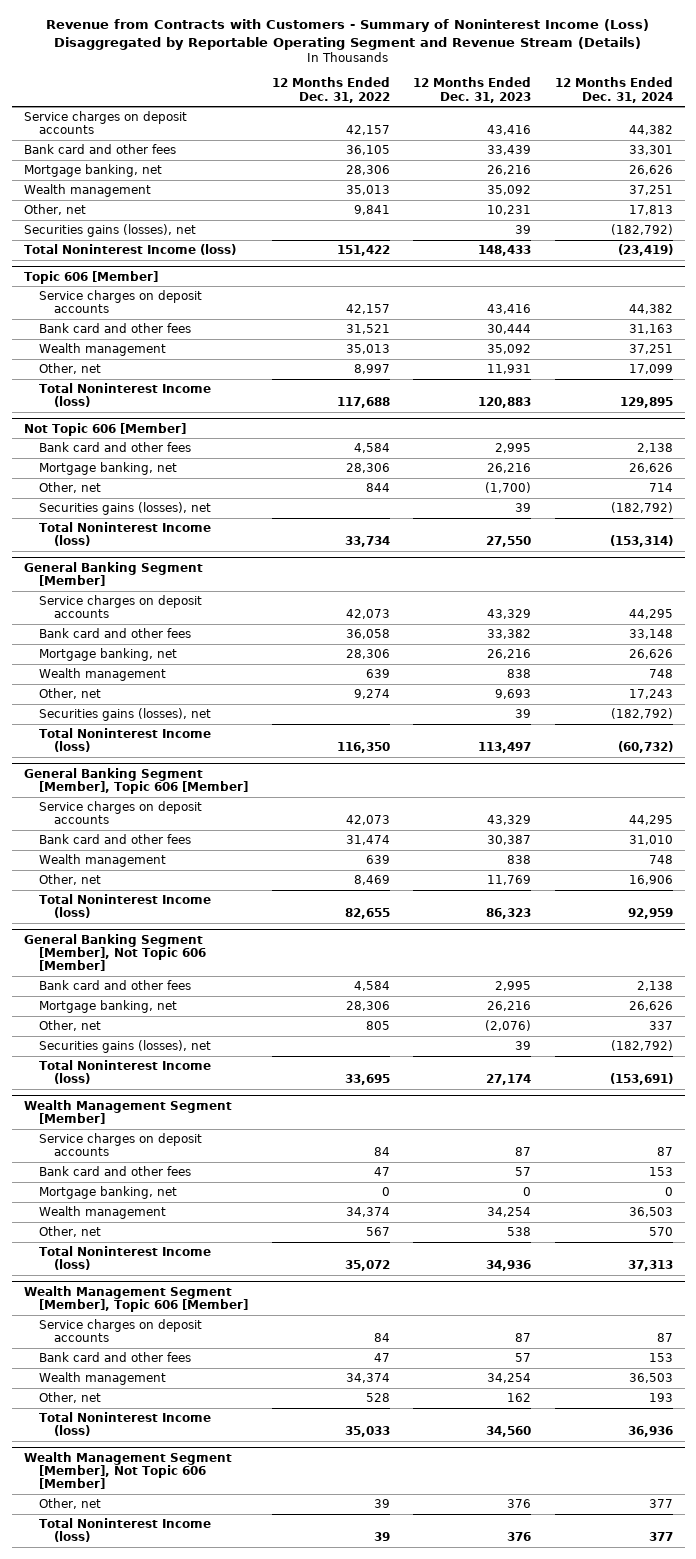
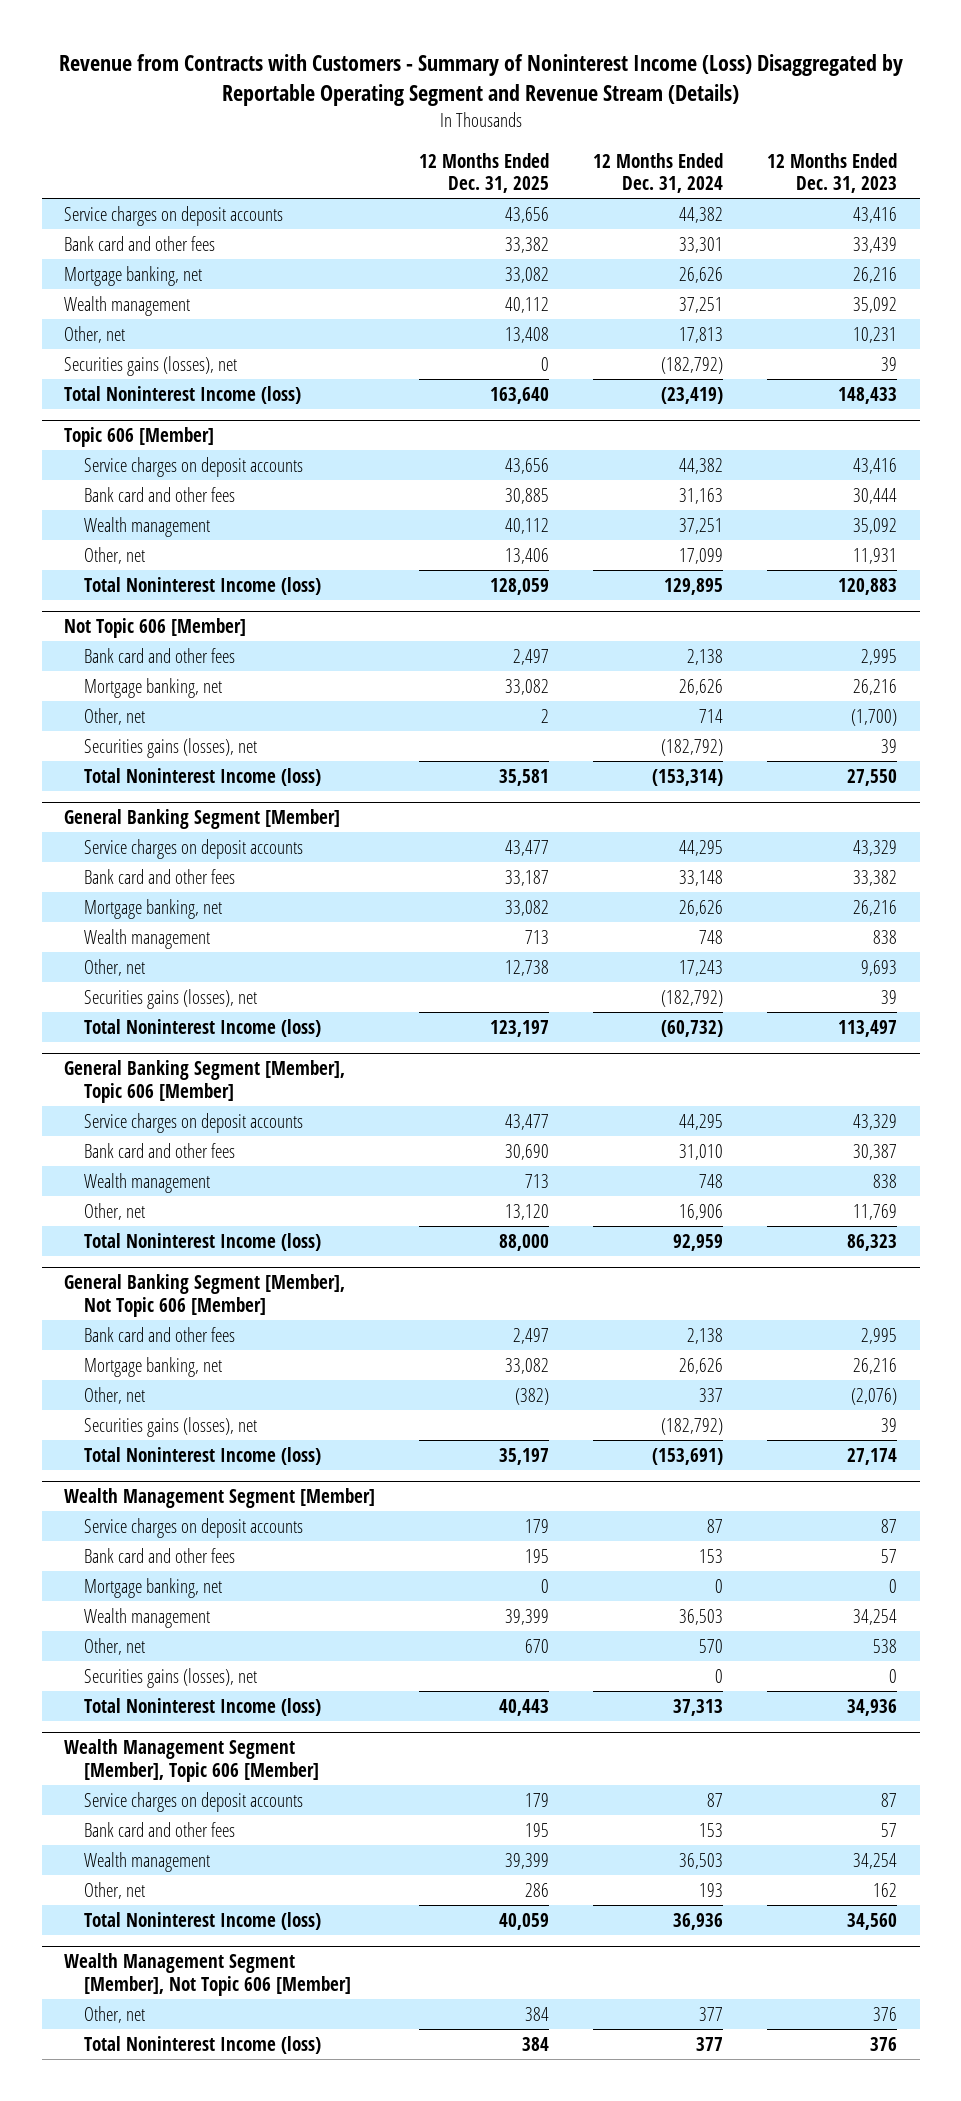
- | 12 Months Ended Dec. 31, 2022 | 12 Months Ended Dec. 31, 2023 | 12 Months Ended Dec. 31, 2024
+ | 12 Months Ended Dec. 31, 2025 | 12 Months Ended Dec. 31, 2024 | 12 Months Ended Dec. 31, 2023
@ Wealth Management Segment [Member]
+ Securities gains (losses), net | | 0 | 0

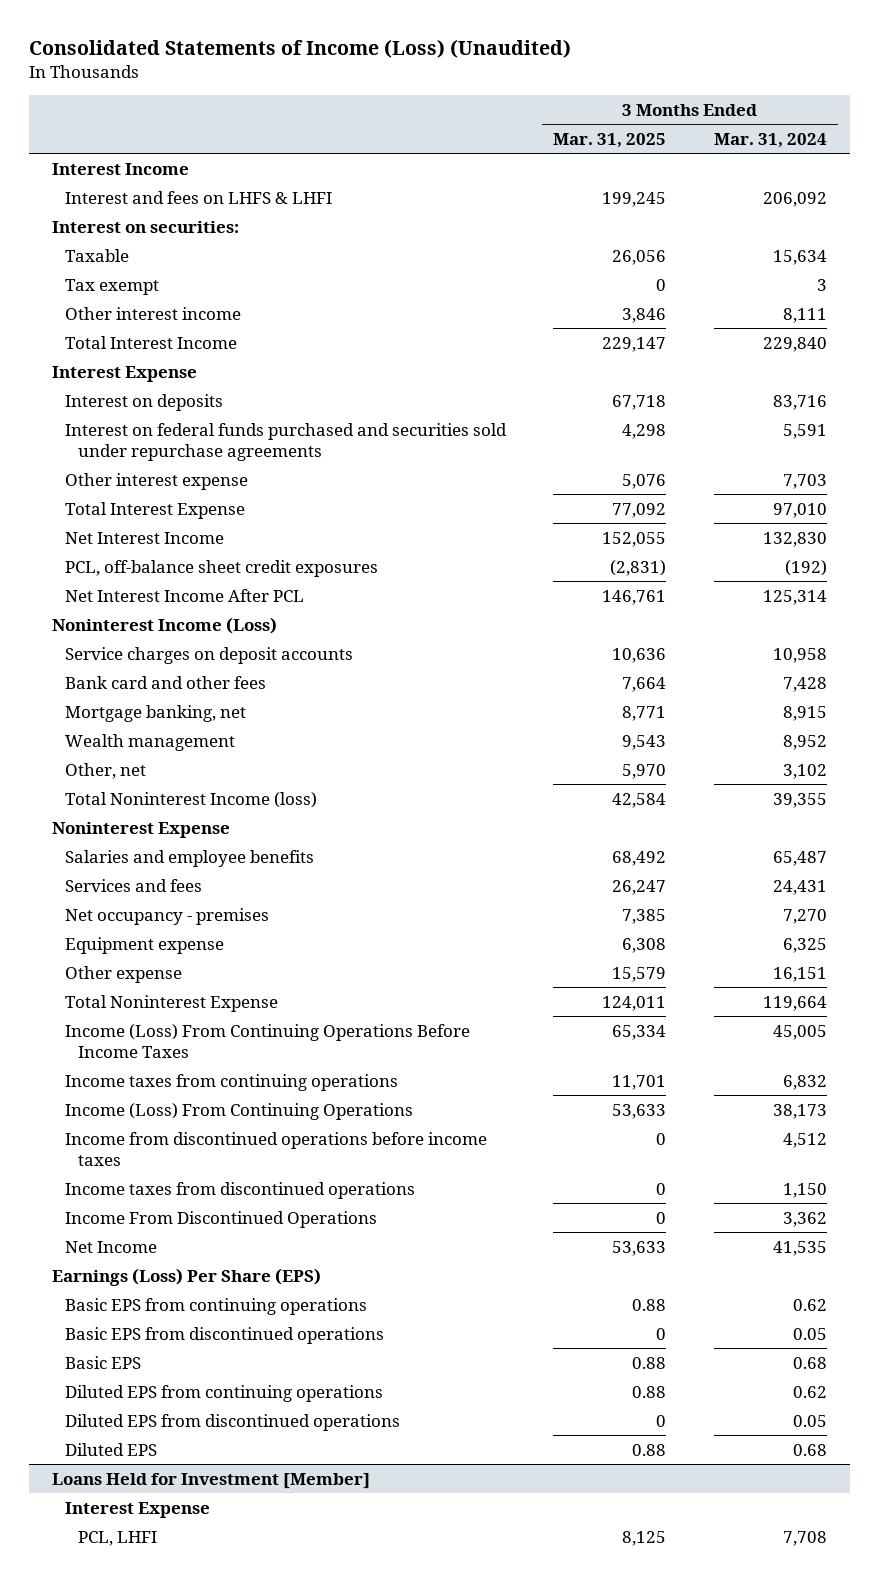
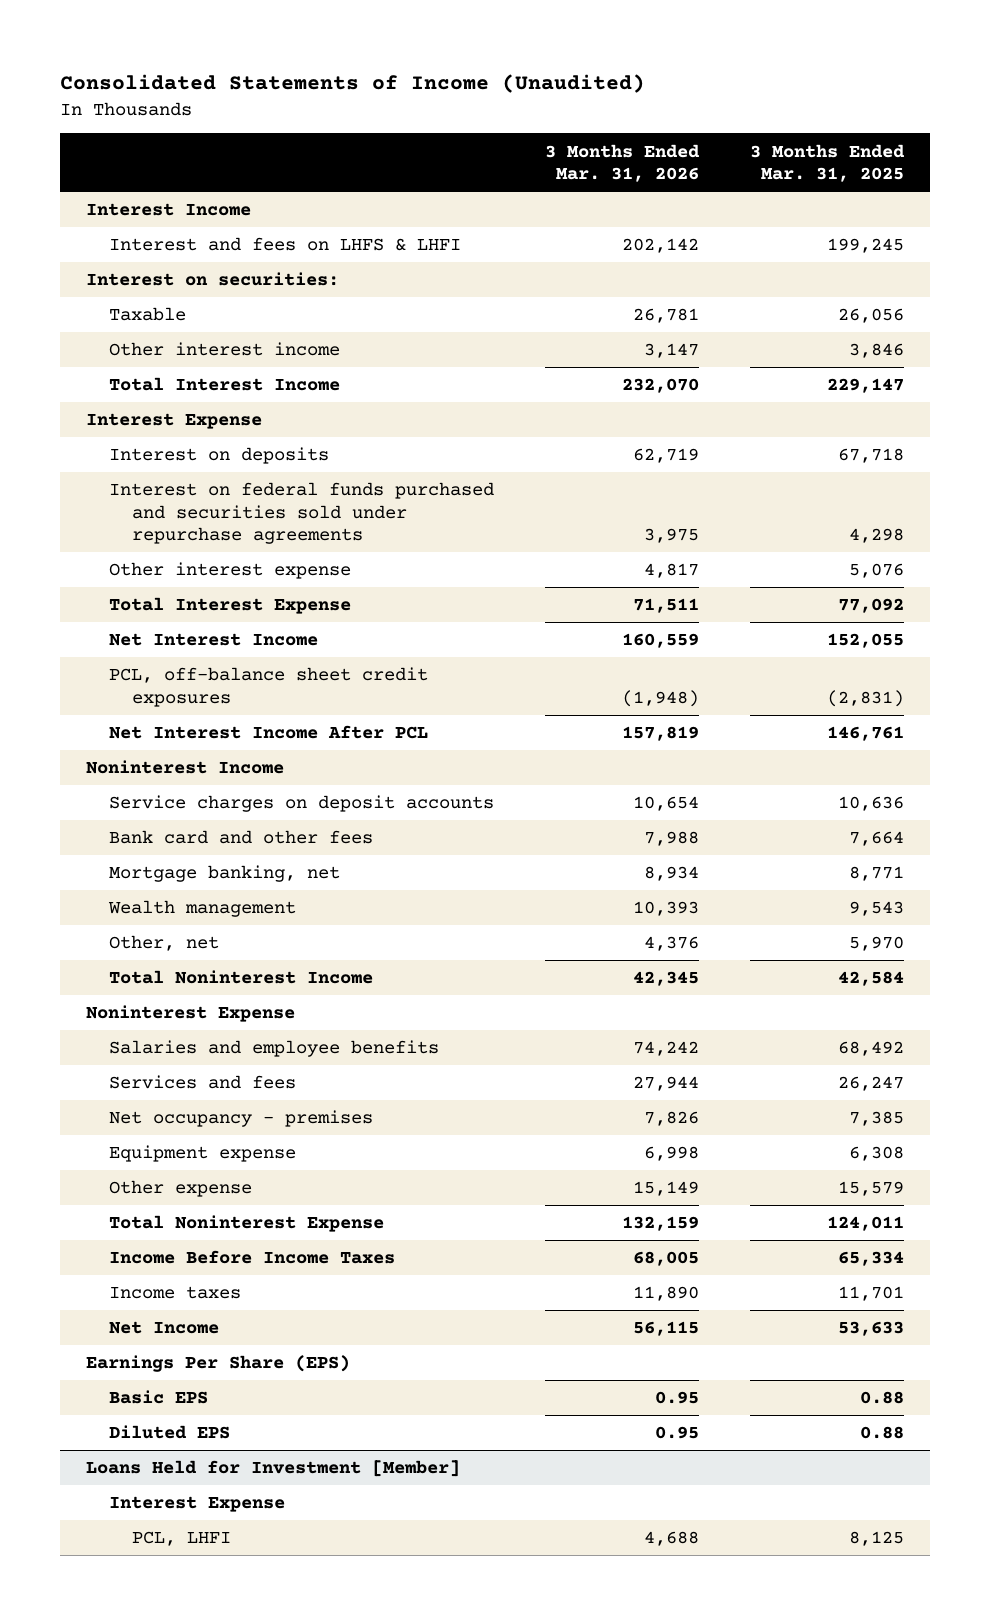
- Consolidated Statements of Income (Loss) (Unaudited)
+ Consolidated Statements of Income (Unaudited)
- | 3 Months Ended Mar. 31, 2025 | 3 Months Ended Mar. 31, 2024
+ | 3 Months Ended Mar. 31, 2026 | 3 Months Ended Mar. 31, 2025
- Tax exempt | 0 | 3
- Noninterest Income (Loss)
+ Noninterest Income
- Total Noninterest Income (loss) | 42,584 | 39,355
+ Total Noninterest Income | 42,345 | 42,584
- Income (Loss) From Continuing Operations Before Income Taxes | 65,334 | 45,005
- Income taxes from continuing operations | 11,701 | 6,832
- Income (Loss) From Continuing Operations | 53,633 | 38,173
- Income from discontinued operations before income taxes | 0 | 4,512
- Income taxes from discontinued operations | 0 | 1,150
- Income From Discontinued Operations | 0 | 3,362
+ Income Before Income Taxes | 68,005 | 65,334
+ Income taxes | 11,890 | 11,701
- Earnings (Loss) Per Share (EPS)
- Basic EPS from continuing operations | 0.88 | 0.62
- Basic EPS from discontinued operations | 0 | 0.05
+ Earnings Per Share (EPS)
- Diluted EPS from continuing operations | 0.88 | 0.62
- Diluted EPS from discontinued operations | 0 | 0.05

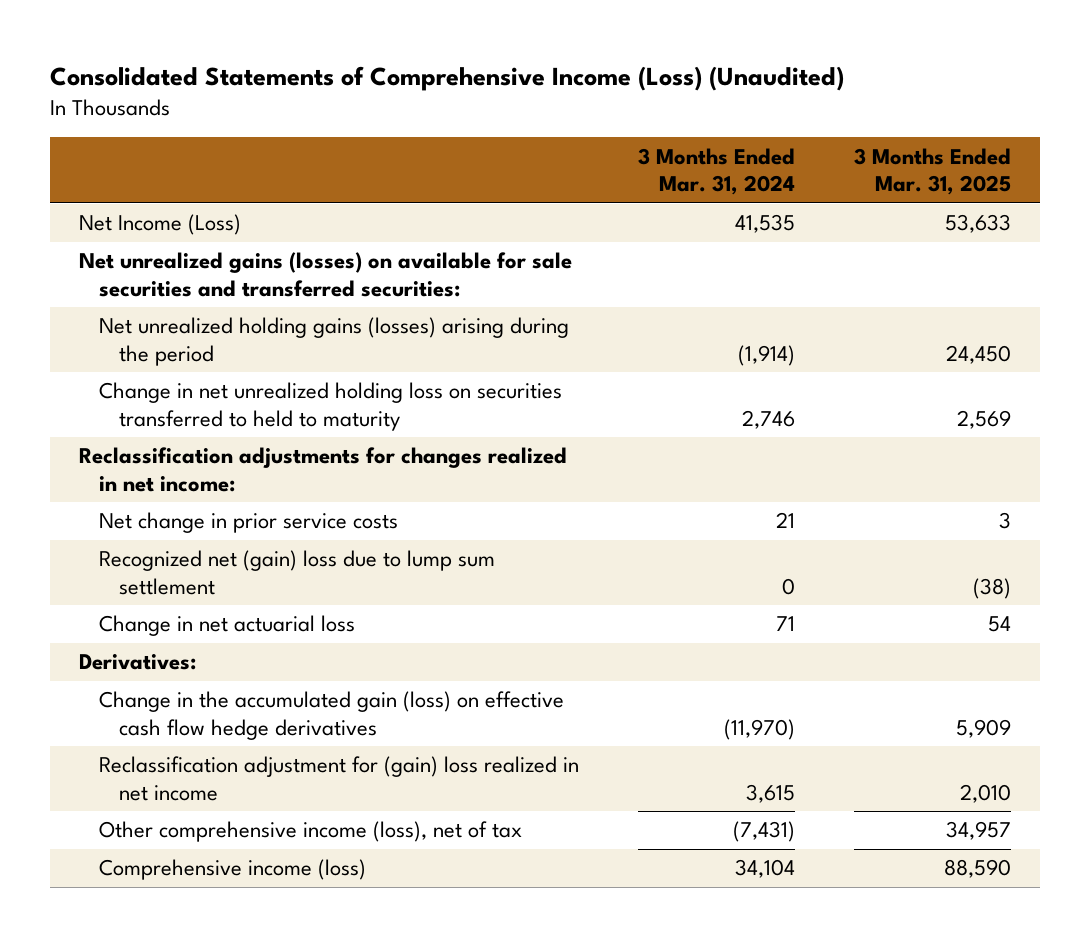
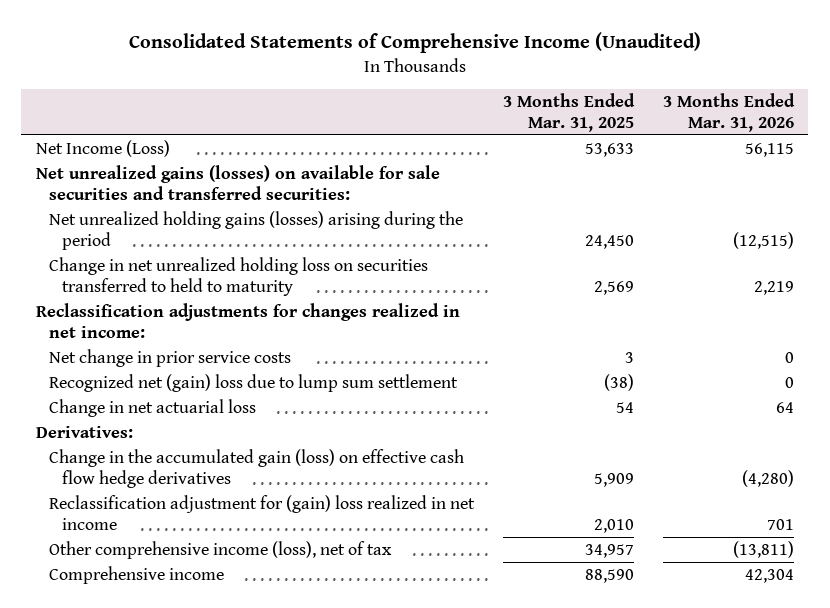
- Consolidated Statements of Comprehensive Income (Loss) (Unaudited)
+ Consolidated Statements of Comprehensive Income (Unaudited)
- | 3 Months Ended Mar. 31, 2024 | 3 Months Ended Mar. 31, 2025
+ | 3 Months Ended Mar. 31, 2025 | 3 Months Ended Mar. 31, 2026
- Comprehensive income (loss) | 34,104 | 88,590
+ Comprehensive income | 88,590 | 42,304

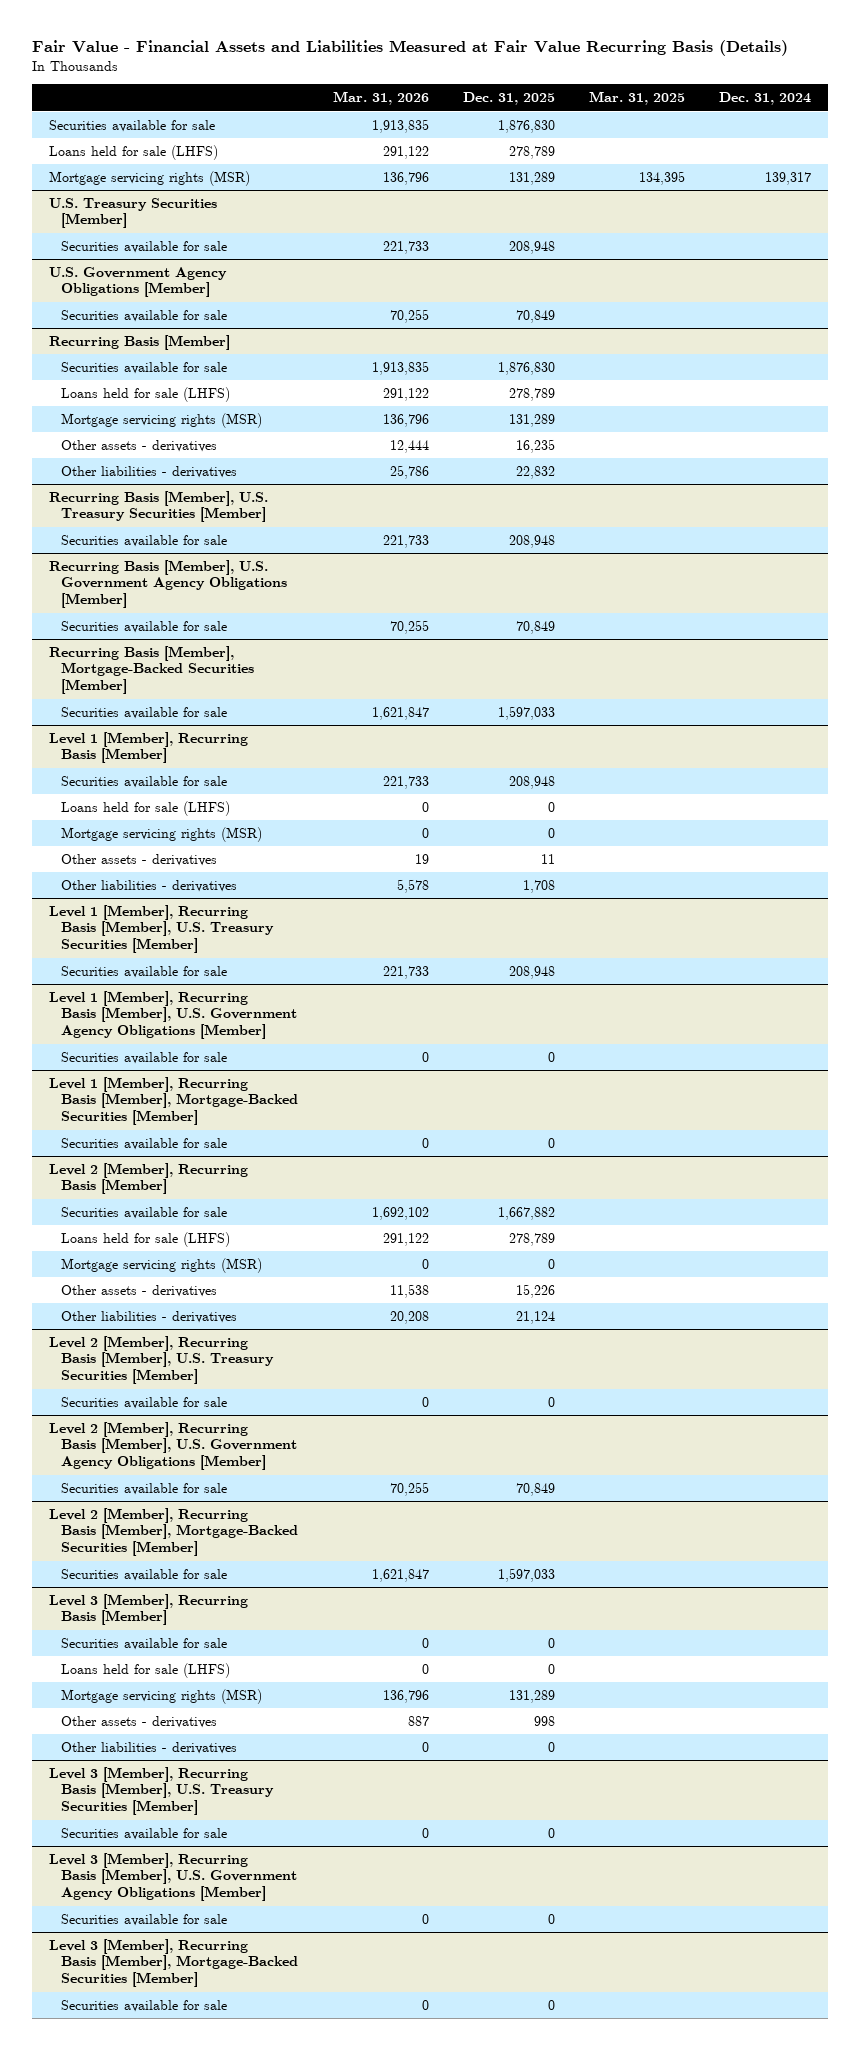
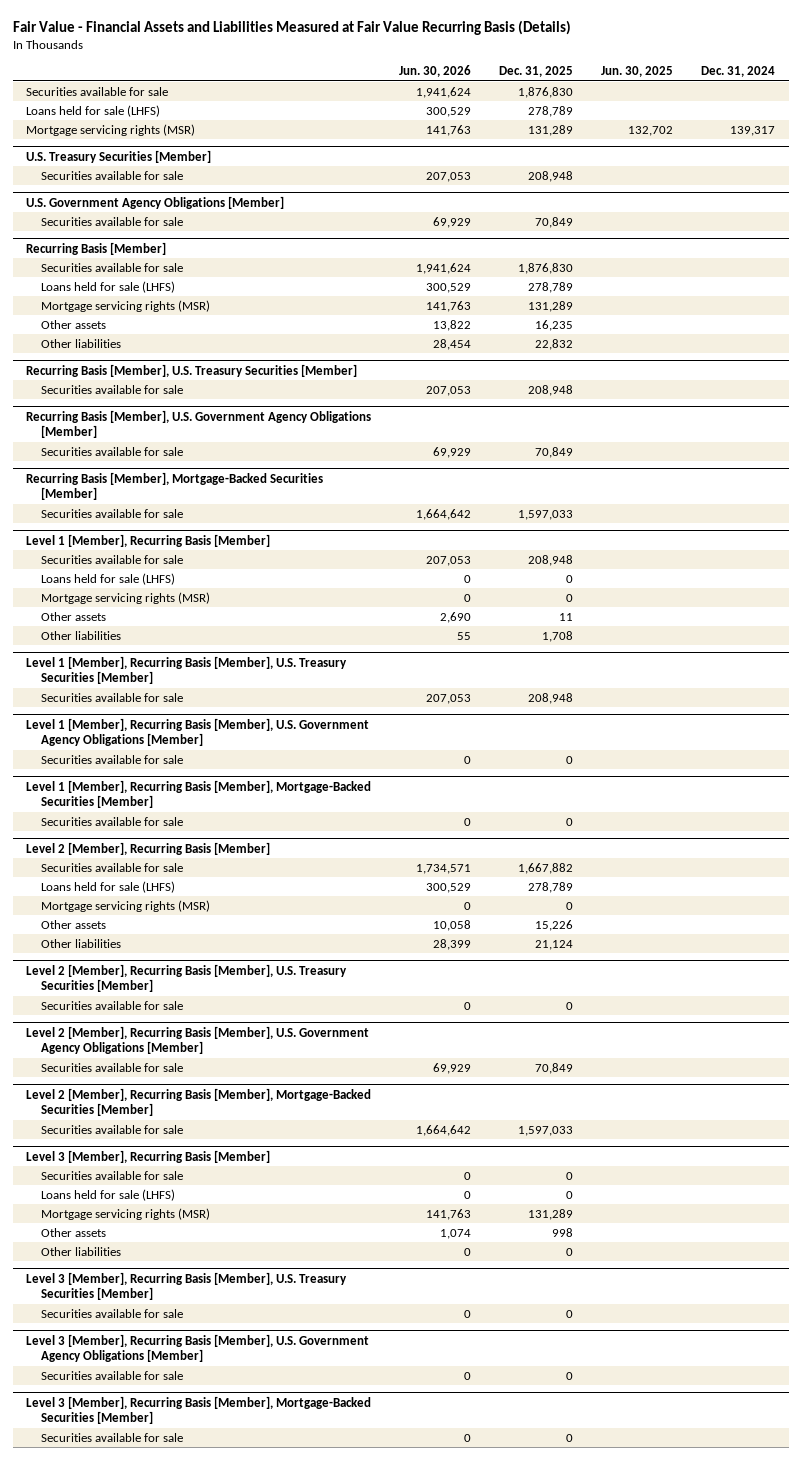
- | Mar. 31, 2026 | Dec. 31, 2025 | Mar. 31, 2025 | Dec. 31, 2024
+ | Jun. 30, 2026 | Dec. 31, 2025 | Jun. 30, 2025 | Dec. 31, 2024
@ Recurring Basis [Member]
- Other assets - derivatives | 12,444 | 16,235 | |
- Other liabilities - derivatives | 25,786 | 22,832 | |
+ Other assets | 13,822 | 16,235 | |
+ Other liabilities | 28,454 | 22,832 | |
@ Level 1 [Member], Recurring Basis [Member]
- Other assets - derivatives | 19 | 11 | |
- Other liabilities - derivatives | 5,578 | 1,708 | |
+ Other assets | 2,690 | 11 | |
+ Other liabilities | 55 | 1,708 | |
@ Level 2 [Member], Recurring Basis [Member]
- Other assets - derivatives | 11,538 | 15,226 | |
- Other liabilities - derivatives | 20,208 | 21,124 | |
+ Other assets | 10,058 | 15,226 | |
+ Other liabilities | 28,399 | 21,124 | |
@ Level 3 [Member], Recurring Basis [Member]
- Other assets - derivatives | 887 | 998 | |
- Other liabilities - derivatives | 0 | 0 | |
+ Other assets | 1,074 | 998 | |
+ Other liabilities | 0 | 0 | |

